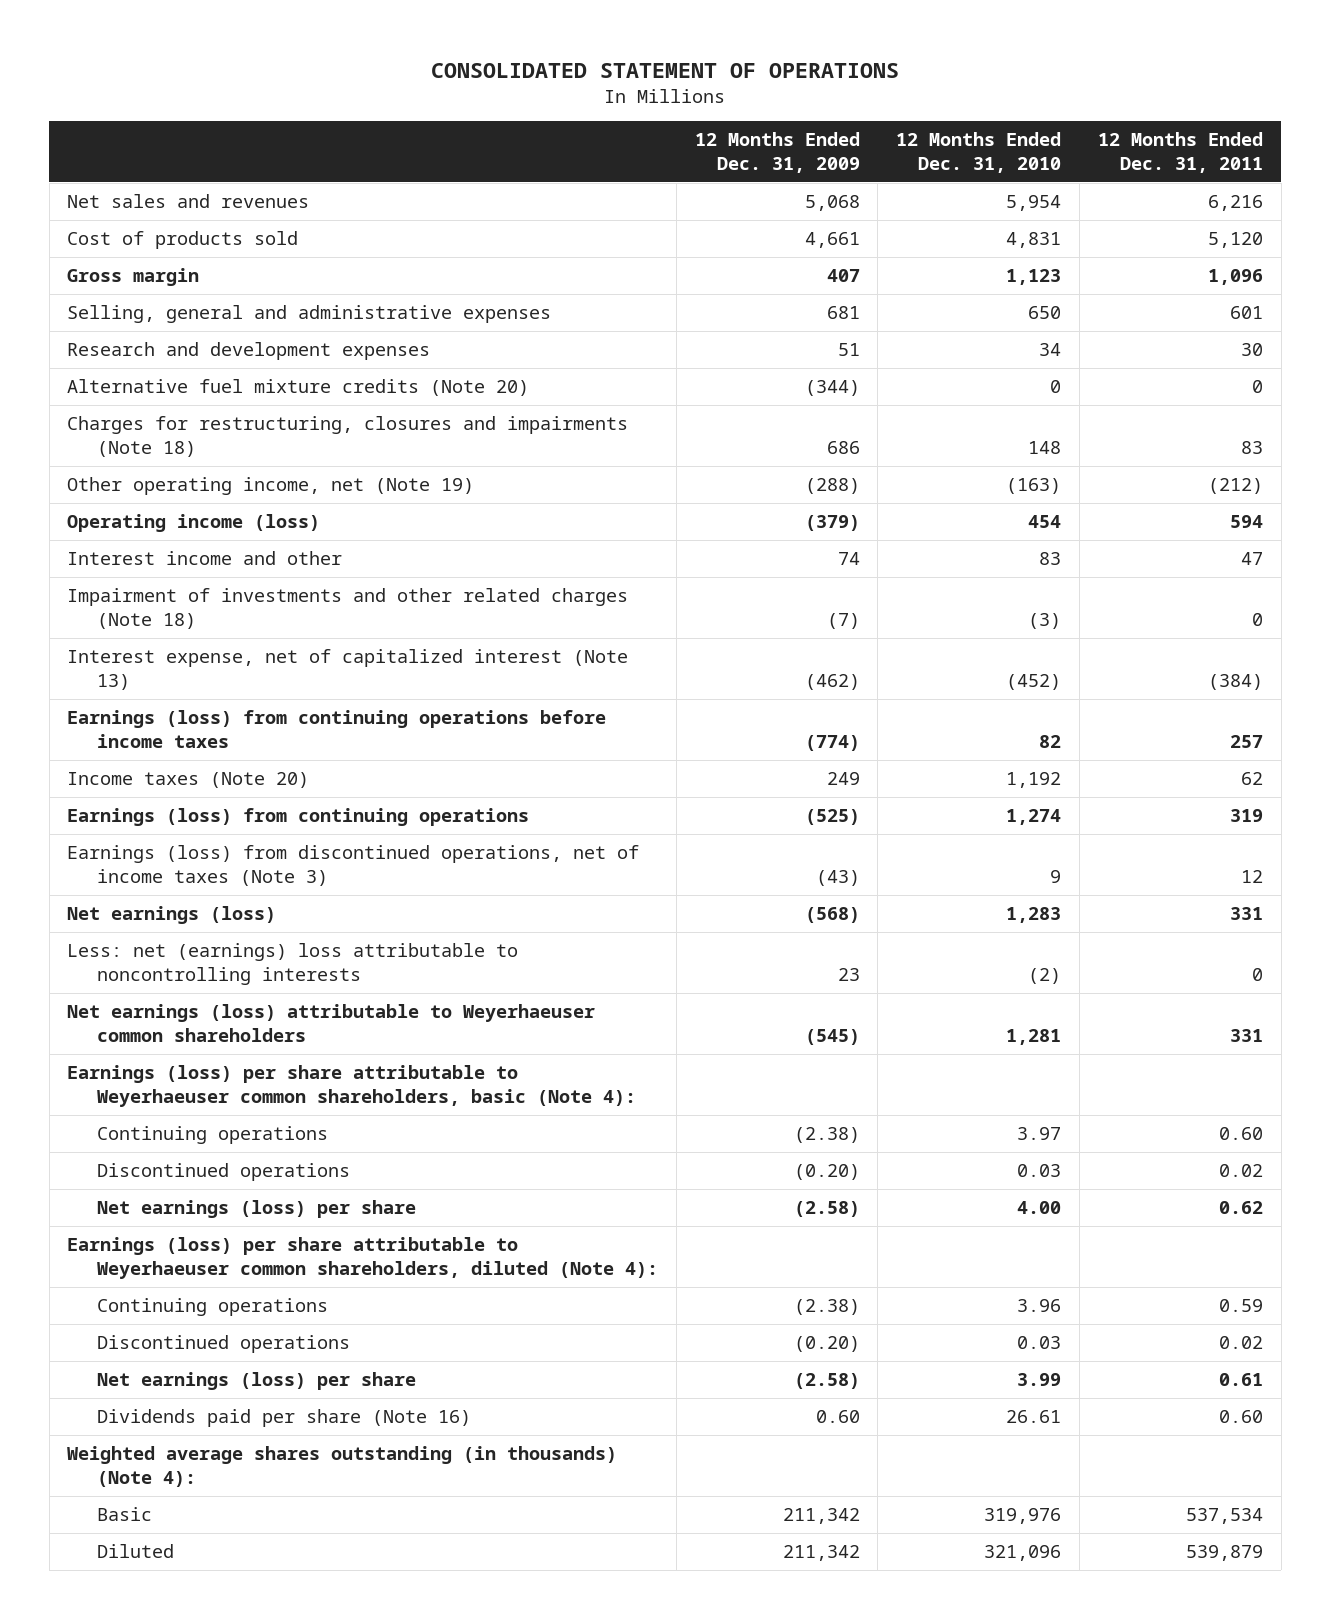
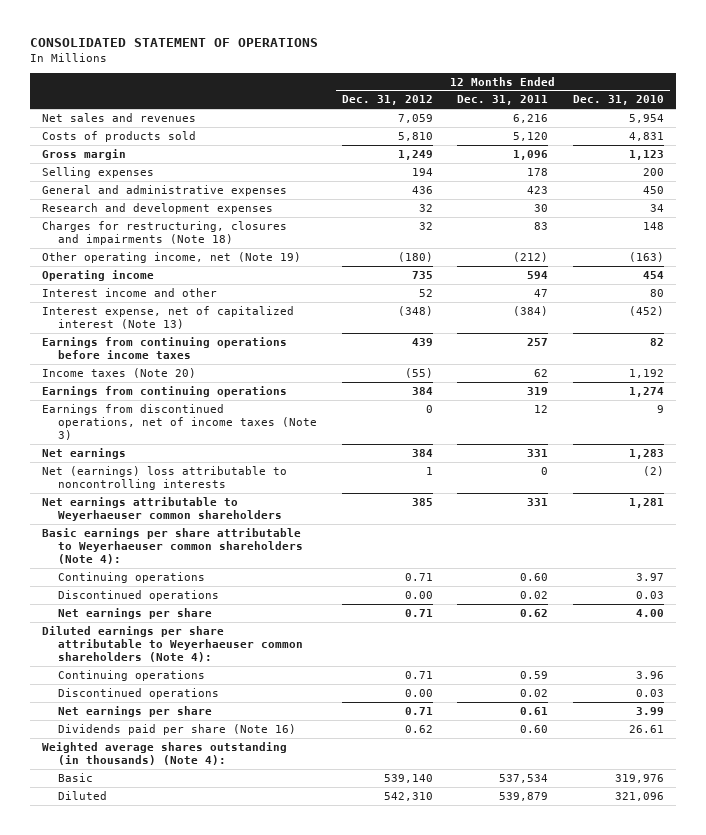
- | 12 Months Ended Dec. 31, 2009 | 12 Months Ended Dec. 31, 2010 | 12 Months Ended Dec. 31, 2011
+ | 12 Months Ended Dec. 31, 2012 | 12 Months Ended Dec. 31, 2011 | 12 Months Ended Dec. 31, 2010
- Cost of products sold | 4,661 | 4,831 | 5,120
+ Costs of products sold | 5,810 | 5,120 | 4,831
- Selling, general and administrative expenses | 681 | 650 | 601
+ Selling expenses | 194 | 178 | 200
+ General and administrative expenses | 436 | 423 | 450
- Alternative fuel mixture credits (Note 20) | (344) | 0 | 0
- Operating income (loss) | (379) | 454 | 594
- Interest income and other | 74 | 83 | 47
- Impairment of investments and other related charges (Note 18) | (7) | (3) | 0
+ Operating income | 735 | 594 | 454
+ Interest income and other | 52 | 47 | 80
- Earnings (loss) from continuing operations before income taxes | (774) | 82 | 257
+ Earnings from continuing operations before income taxes | 439 | 257 | 82
- Earnings (loss) from continuing operations | (525) | 1,274 | 319
- Earnings (loss) from discontinued operations, net of income taxes (Note 3) | (43) | 9 | 12
- Net earnings (loss) | (568) | 1,283 | 331
- Less: net (earnings) loss attributable to noncontrolling interests | 23 | (2) | 0
- Net earnings (loss) attributable to Weyerhaeuser common shareholders | (545) | 1,281 | 331
- Earnings (loss) per share attributable to Weyerhaeuser common shareholders, basic (Note 4):
+ Earnings from continuing operations | 384 | 319 | 1,274
+ Earnings from discontinued operations, net of income taxes (Note 3) | 0 | 12 | 9
+ Net earnings | 384 | 331 | 1,283
+ Net (earnings) loss attributable to noncontrolling interests | 1 | 0 | (2)
+ Net earnings attributable to Weyerhaeuser common shareholders | 385 | 331 | 1,281
+ Basic earnings per share attributable to Weyerhaeuser common shareholders (Note 4):
- Net earnings (loss) per share | (2.58) | 4.00 | 0.62
- Earnings (loss) per share attributable to Weyerhaeuser common shareholders, diluted (Note 4):
+ Net earnings per share | 0.71 | 0.62 | 4.00
+ Diluted earnings per share attributable to Weyerhaeuser common shareholders (Note 4):
- Net earnings (loss) per share | (2.58) | 3.99 | 0.61
+ Net earnings per share | 0.71 | 0.61 | 3.99

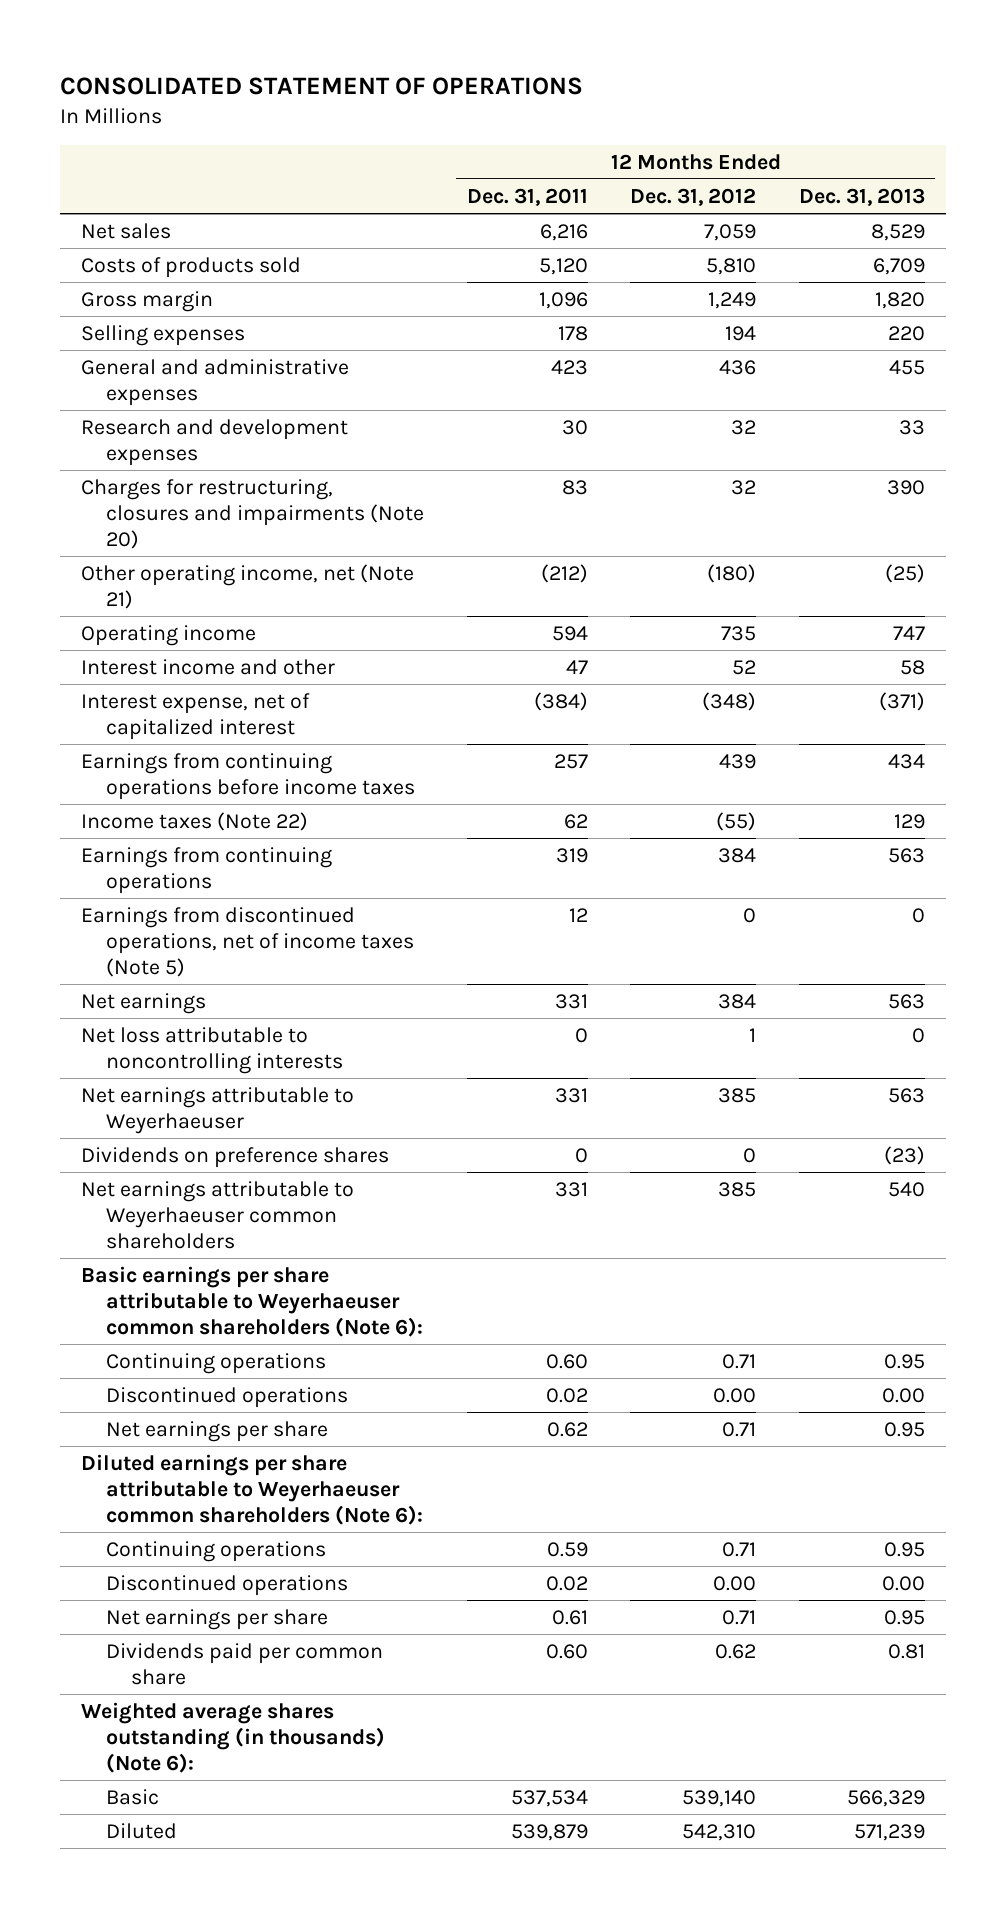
- | 12 Months Ended Dec. 31, 2012 | 12 Months Ended Dec. 31, 2011 | 12 Months Ended Dec. 31, 2010
+ | 12 Months Ended Dec. 31, 2011 | 12 Months Ended Dec. 31, 2012 | 12 Months Ended Dec. 31, 2013
- Net sales and revenues | 7,059 | 6,216 | 5,954
+ Net sales | 6,216 | 7,059 | 8,529
- Charges for restructuring, closures and impairments (Note 18) | 32 | 83 | 148
- Other operating income, net (Note 19) | (180) | (212) | (163)
+ Charges for restructuring, closures and impairments (Note 20) | 83 | 32 | 390
+ Other operating income, net (Note 21) | (212) | (180) | (25)
- Interest expense, net of capitalized interest (Note 13) | (348) | (384) | (452)
+ Interest expense, net of capitalized interest | (384) | (348) | (371)
- Income taxes (Note 20) | (55) | 62 | 1,192
+ Income taxes (Note 22) | 62 | (55) | 129
- Earnings from discontinued operations, net of income taxes (Note 3) | 0 | 12 | 9
+ Earnings from discontinued operations, net of income taxes (Note 5) | 12 | 0 | 0
- Net (earnings) loss attributable to noncontrolling interests | 1 | 0 | (2)
+ Net loss attributable to noncontrolling interests | 0 | 1 | 0
+ Net earnings attributable to Weyerhaeuser | 331 | 385 | 563
+ Dividends on preference shares | 0 | 0 | (23)
- Basic earnings per share attributable to Weyerhaeuser common shareholders (Note 4):
+ Basic earnings per share attributable to Weyerhaeuser common shareholders (Note 6):
- Diluted earnings per share attributable to Weyerhaeuser common shareholders (Note 4):
+ Diluted earnings per share attributable to Weyerhaeuser common shareholders (Note 6):
- Dividends paid per share (Note 16) | 0.62 | 0.60 | 26.61
- Weighted average shares outstanding (in thousands) (Note 4):
+ Dividends paid per common share | 0.60 | 0.62 | 0.81
+ Weighted average shares outstanding (in thousands) (Note 6):

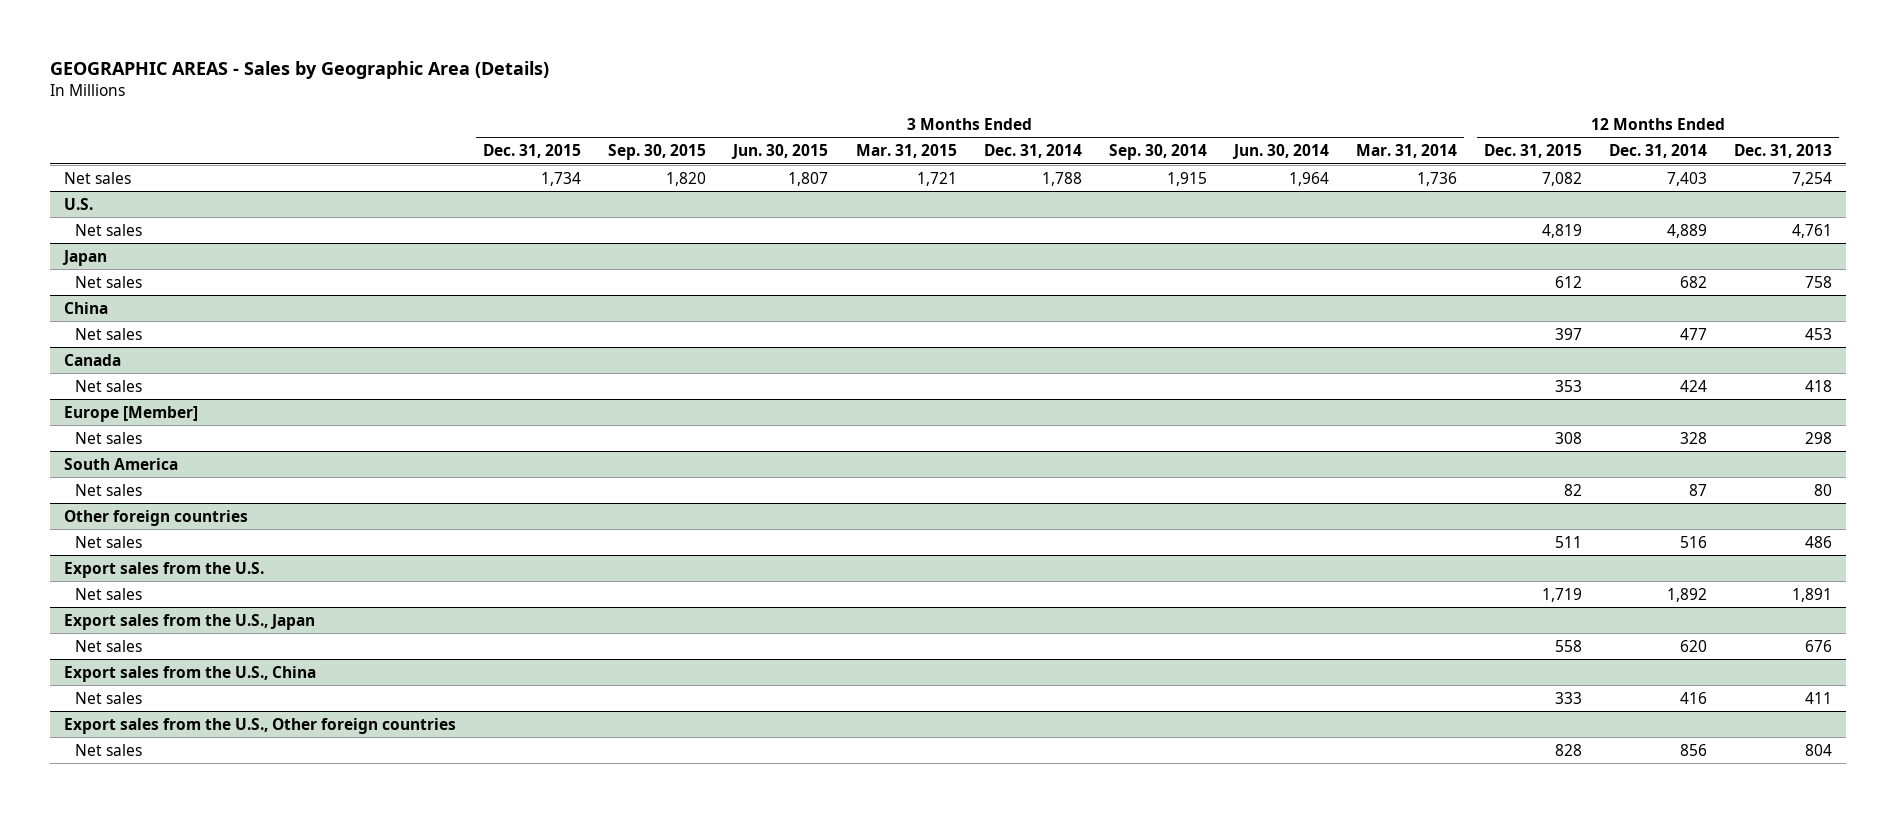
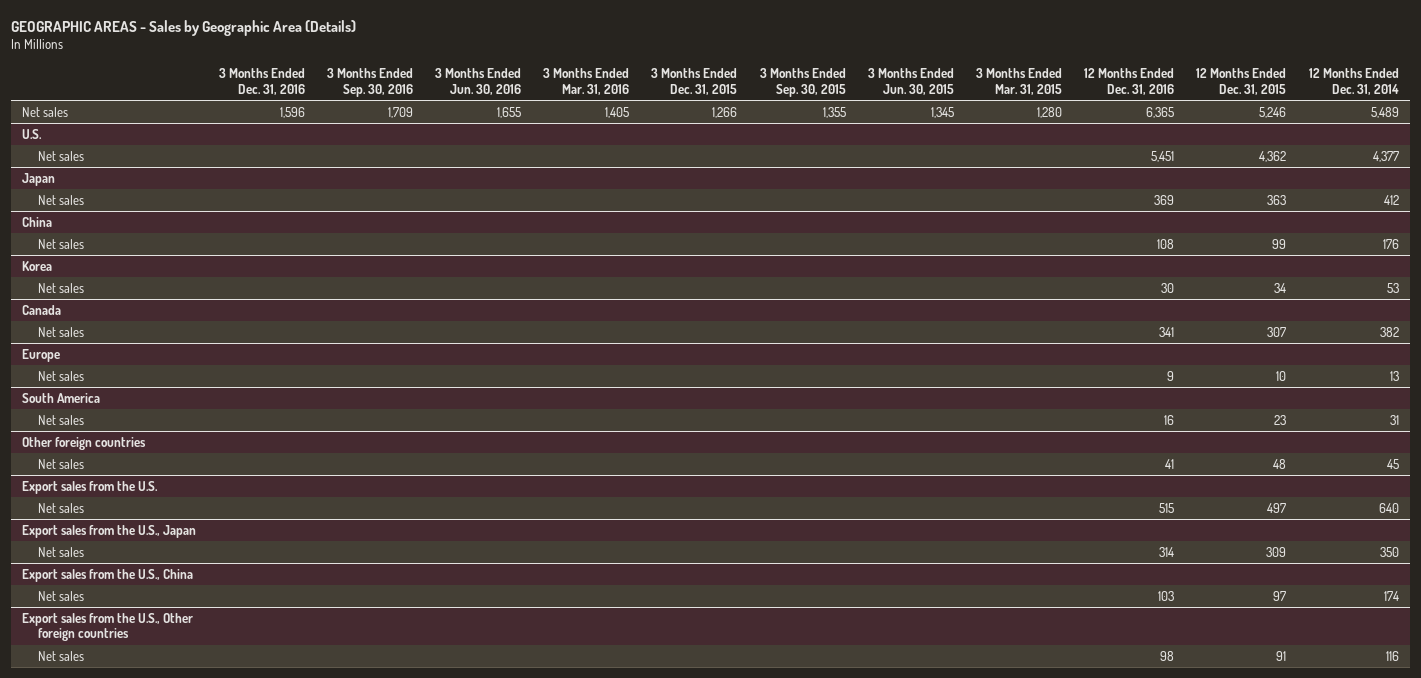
- | 3 Months Ended Dec. 31, 2015 | 3 Months Ended Sep. 30, 2015 | 3 Months Ended Jun. 30, 2015 | 3 Months Ended Mar. 31, 2015 | 3 Months Ended Dec. 31, 2014 | 3 Months Ended Sep. 30, 2014 | 3 Months Ended Jun. 30, 2014 | 3 Months Ended Mar. 31, 2014 | 12 Months Ended Dec. 31, 2015 | 12 Months Ended Dec. 31, 2014 | 12 Months Ended Dec. 31, 2013
+ | 3 Months Ended Dec. 31, 2016 | 3 Months Ended Sep. 30, 2016 | 3 Months Ended Jun. 30, 2016 | 3 Months Ended Mar. 31, 2016 | 3 Months Ended Dec. 31, 2015 | 3 Months Ended Sep. 30, 2015 | 3 Months Ended Jun. 30, 2015 | 3 Months Ended Mar. 31, 2015 | 12 Months Ended Dec. 31, 2016 | 12 Months Ended Dec. 31, 2015 | 12 Months Ended Dec. 31, 2014
- Net sales | 1,734 | 1,820 | 1,807 | 1,721 | 1,788 | 1,915 | 1,964 | 1,736 | 7,082 | 7,403 | 7,254
+ Net sales | 1,596 | 1,709 | 1,655 | 1,405 | 1,266 | 1,355 | 1,345 | 1,280 | 6,365 | 5,246 | 5,489
@ U.S.
- Net sales | | | | | | | | | 4,819 | 4,889 | 4,761
+ Net sales | | | | | | | | | 5,451 | 4,362 | 4,377
@ Japan
- Net sales | | | | | | | | | 612 | 682 | 758
+ Net sales | | | | | | | | | 369 | 363 | 412
@ China
- Net sales | | | | | | | | | 397 | 477 | 453
+ Net sales | | | | | | | | | 108 | 99 | 176
+ Korea
+ Net sales | | | | | | | | | 30 | 34 | 53
@ Canada
- Net sales | | | | | | | | | 353 | 424 | 418
- Europe [Member]
- Net sales | | | | | | | | | 308 | 328 | 298
@ Canada
+ Net sales | | | | | | | | | 341 | 307 | 382
+ Europe
+ Net sales | | | | | | | | | 9 | 10 | 13
@ South America
- Net sales | | | | | | | | | 82 | 87 | 80
+ Net sales | | | | | | | | | 16 | 23 | 31
@ Other foreign countries
- Net sales | | | | | | | | | 511 | 516 | 486
+ Net sales | | | | | | | | | 41 | 48 | 45
@ Export sales from the U.S.
- Net sales | | | | | | | | | 1,719 | 1,892 | 1,891
+ Net sales | | | | | | | | | 515 | 497 | 640
@ Export sales from the U.S., Japan
- Net sales | | | | | | | | | 558 | 620 | 676
+ Net sales | | | | | | | | | 314 | 309 | 350
@ Export sales from the U.S., China
- Net sales | | | | | | | | | 333 | 416 | 411
+ Net sales | | | | | | | | | 103 | 97 | 174
@ Export sales from the U.S., Other foreign countries
- Net sales | | | | | | | | | 828 | 856 | 804
+ Net sales | | | | | | | | | 98 | 91 | 116

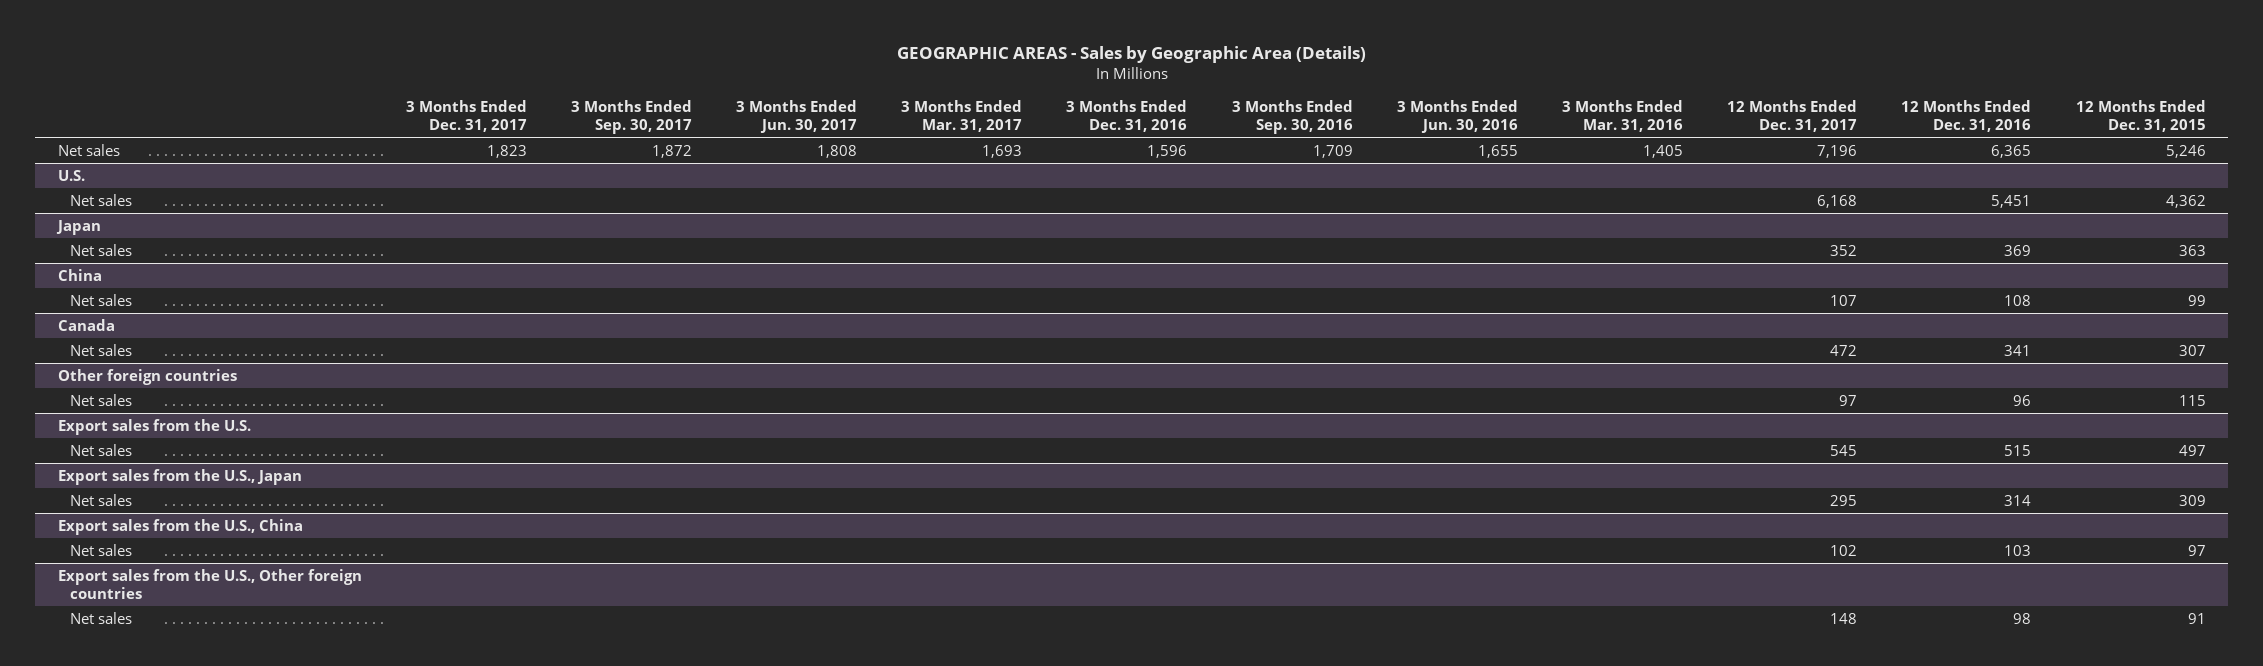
- | 3 Months Ended Dec. 31, 2016 | 3 Months Ended Sep. 30, 2016 | 3 Months Ended Jun. 30, 2016 | 3 Months Ended Mar. 31, 2016 | 3 Months Ended Dec. 31, 2015 | 3 Months Ended Sep. 30, 2015 | 3 Months Ended Jun. 30, 2015 | 3 Months Ended Mar. 31, 2015 | 12 Months Ended Dec. 31, 2016 | 12 Months Ended Dec. 31, 2015 | 12 Months Ended Dec. 31, 2014
+ | 3 Months Ended Dec. 31, 2017 | 3 Months Ended Sep. 30, 2017 | 3 Months Ended Jun. 30, 2017 | 3 Months Ended Mar. 31, 2017 | 3 Months Ended Dec. 31, 2016 | 3 Months Ended Sep. 30, 2016 | 3 Months Ended Jun. 30, 2016 | 3 Months Ended Mar. 31, 2016 | 12 Months Ended Dec. 31, 2017 | 12 Months Ended Dec. 31, 2016 | 12 Months Ended Dec. 31, 2015
- Korea
- Net sales | | | | | | | | | 30 | 34 | 53
- Europe
- Net sales | | | | | | | | | 9 | 10 | 13
- South America
- Net sales | | | | | | | | | 16 | 23 | 31
@ Other foreign countries
- Net sales | | | | | | | | | 41 | 48 | 45
+ Net sales | | | | | | | | | 97 | 96 | 115

